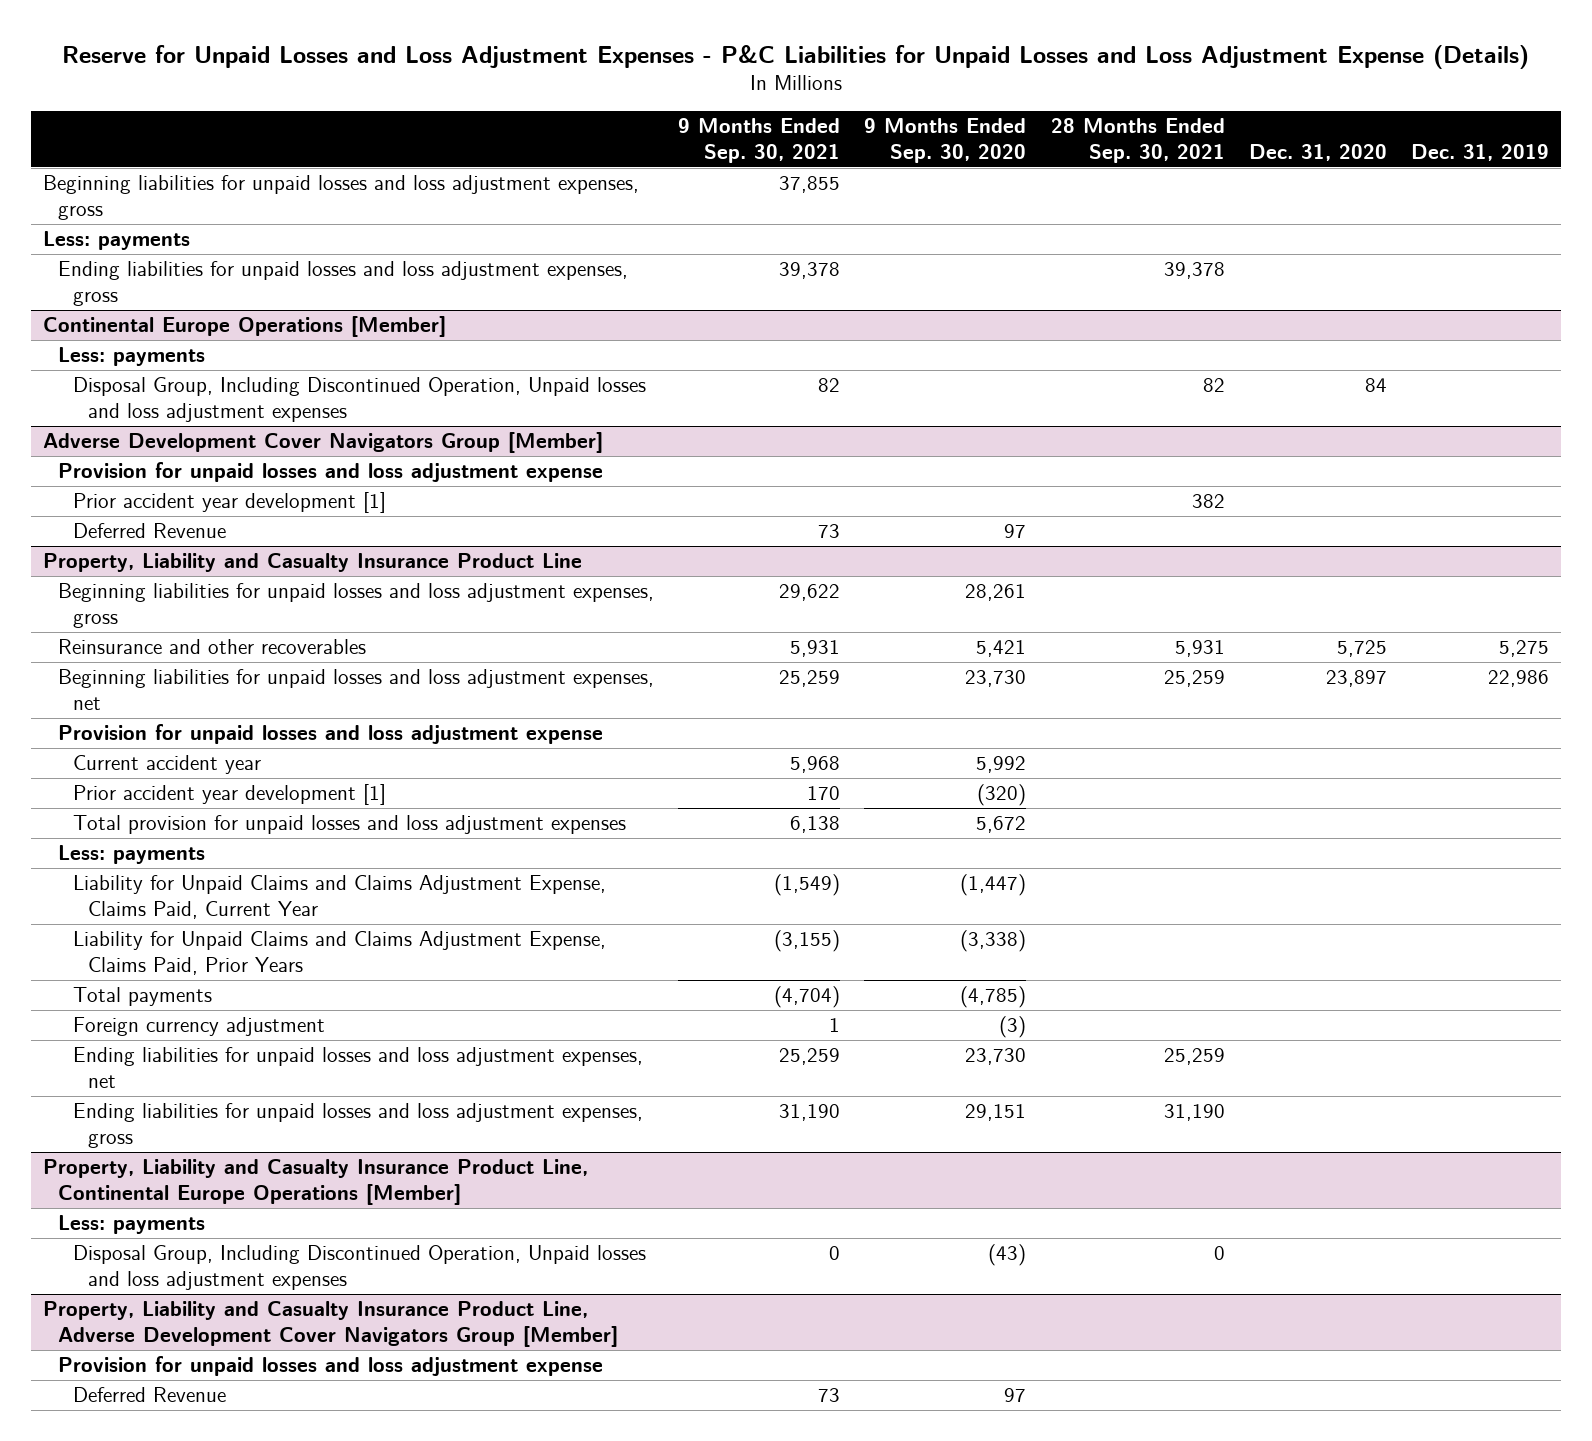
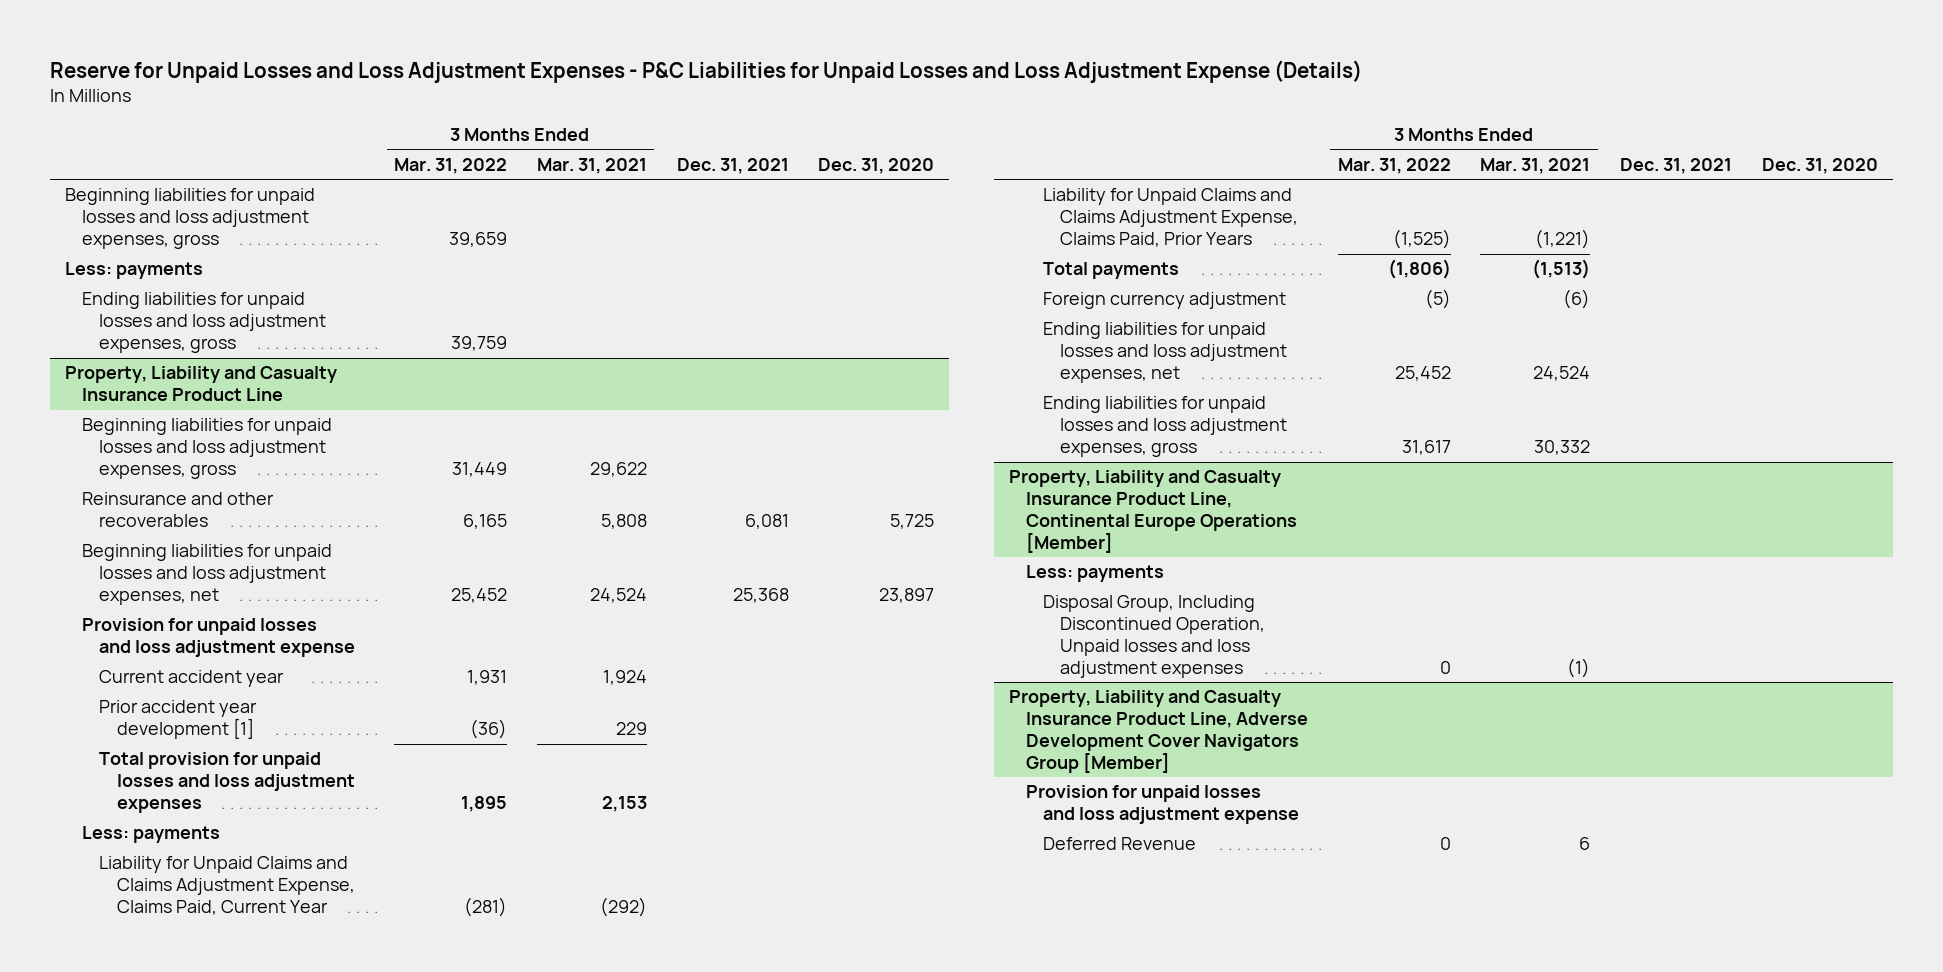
- | 9 Months Ended Sep. 30, 2021 | 9 Months Ended Sep. 30, 2020 | 28 Months Ended Sep. 30, 2021 | Dec. 31, 2020 | Dec. 31, 2019
+ | 3 Months Ended Mar. 31, 2022 | 3 Months Ended Mar. 31, 2021 | Dec. 31, 2021 | Dec. 31, 2020
- Continental Europe Operations [Member]
- Less: payments
- Disposal Group, Including Discontinued Operation, Unpaid losses and loss adjustment expenses | 82 | | 82 | 84 |
- Adverse Development Cover Navigators Group [Member]
- Provision for unpaid losses and loss adjustment expense
- Prior accident year development [1] | | | 382 | |
- Deferred Revenue | 73 | 97 | | |

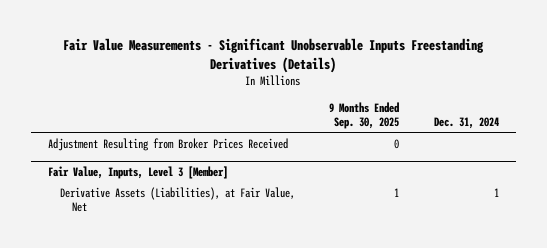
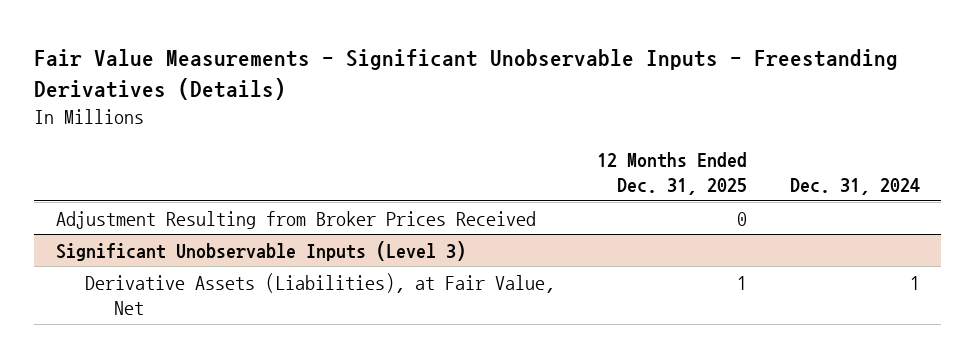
- Fair Value Measurements - Significant Unobservable Inputs Freestanding Derivatives (Details)
+ Fair Value Measurements - Significant Unobservable Inputs - Freestanding Derivatives (Details)
- | 9 Months Ended Sep. 30, 2025 | Dec. 31, 2024
+ | 12 Months Ended Dec. 31, 2025 | Dec. 31, 2024
- Fair Value, Inputs, Level 3 [Member]
+ Significant Unobservable Inputs (Level 3)

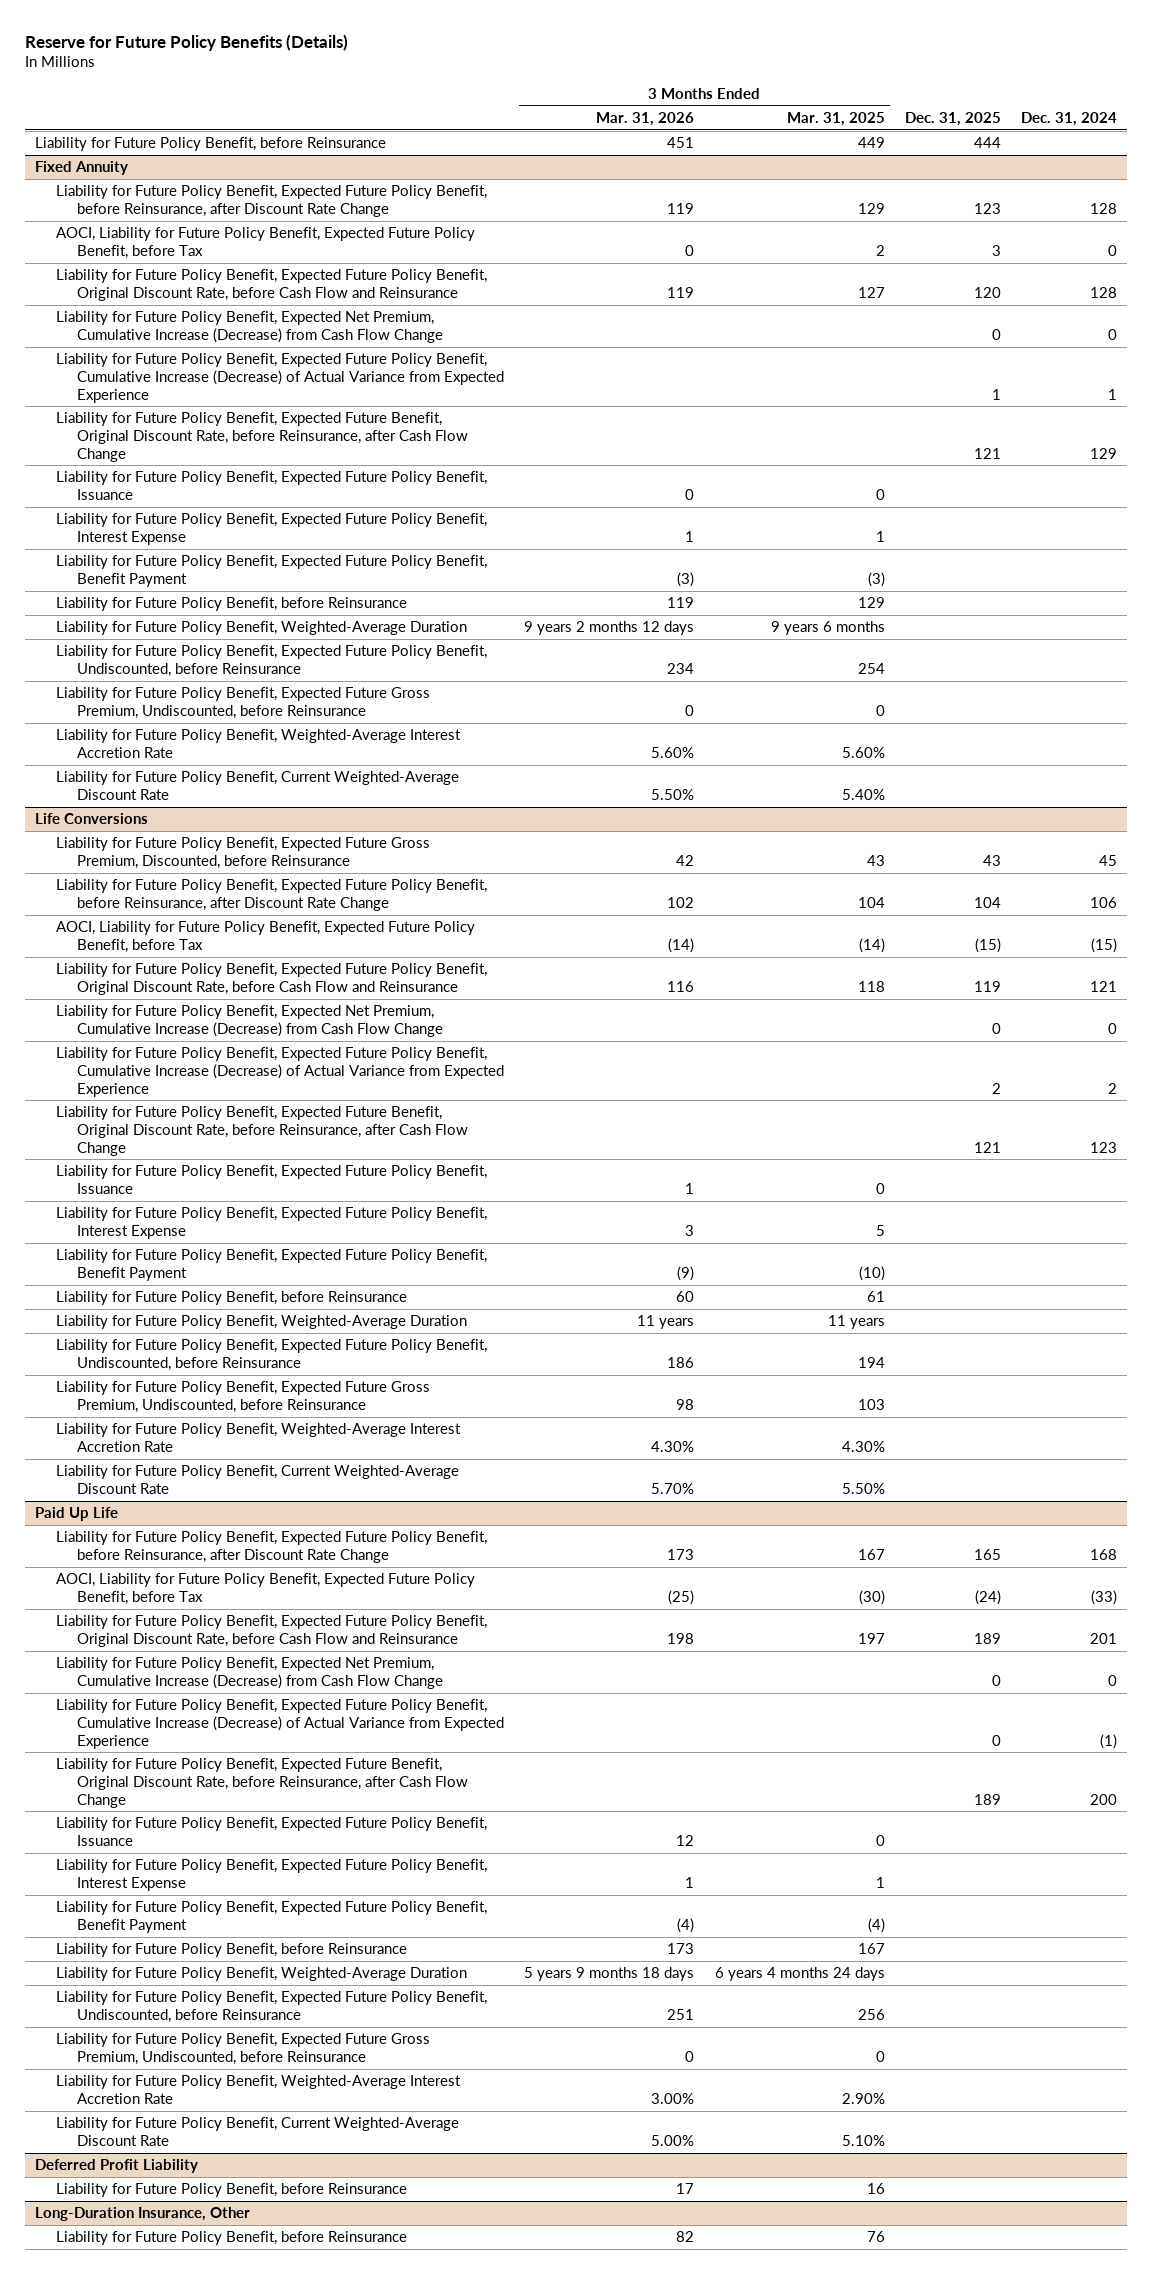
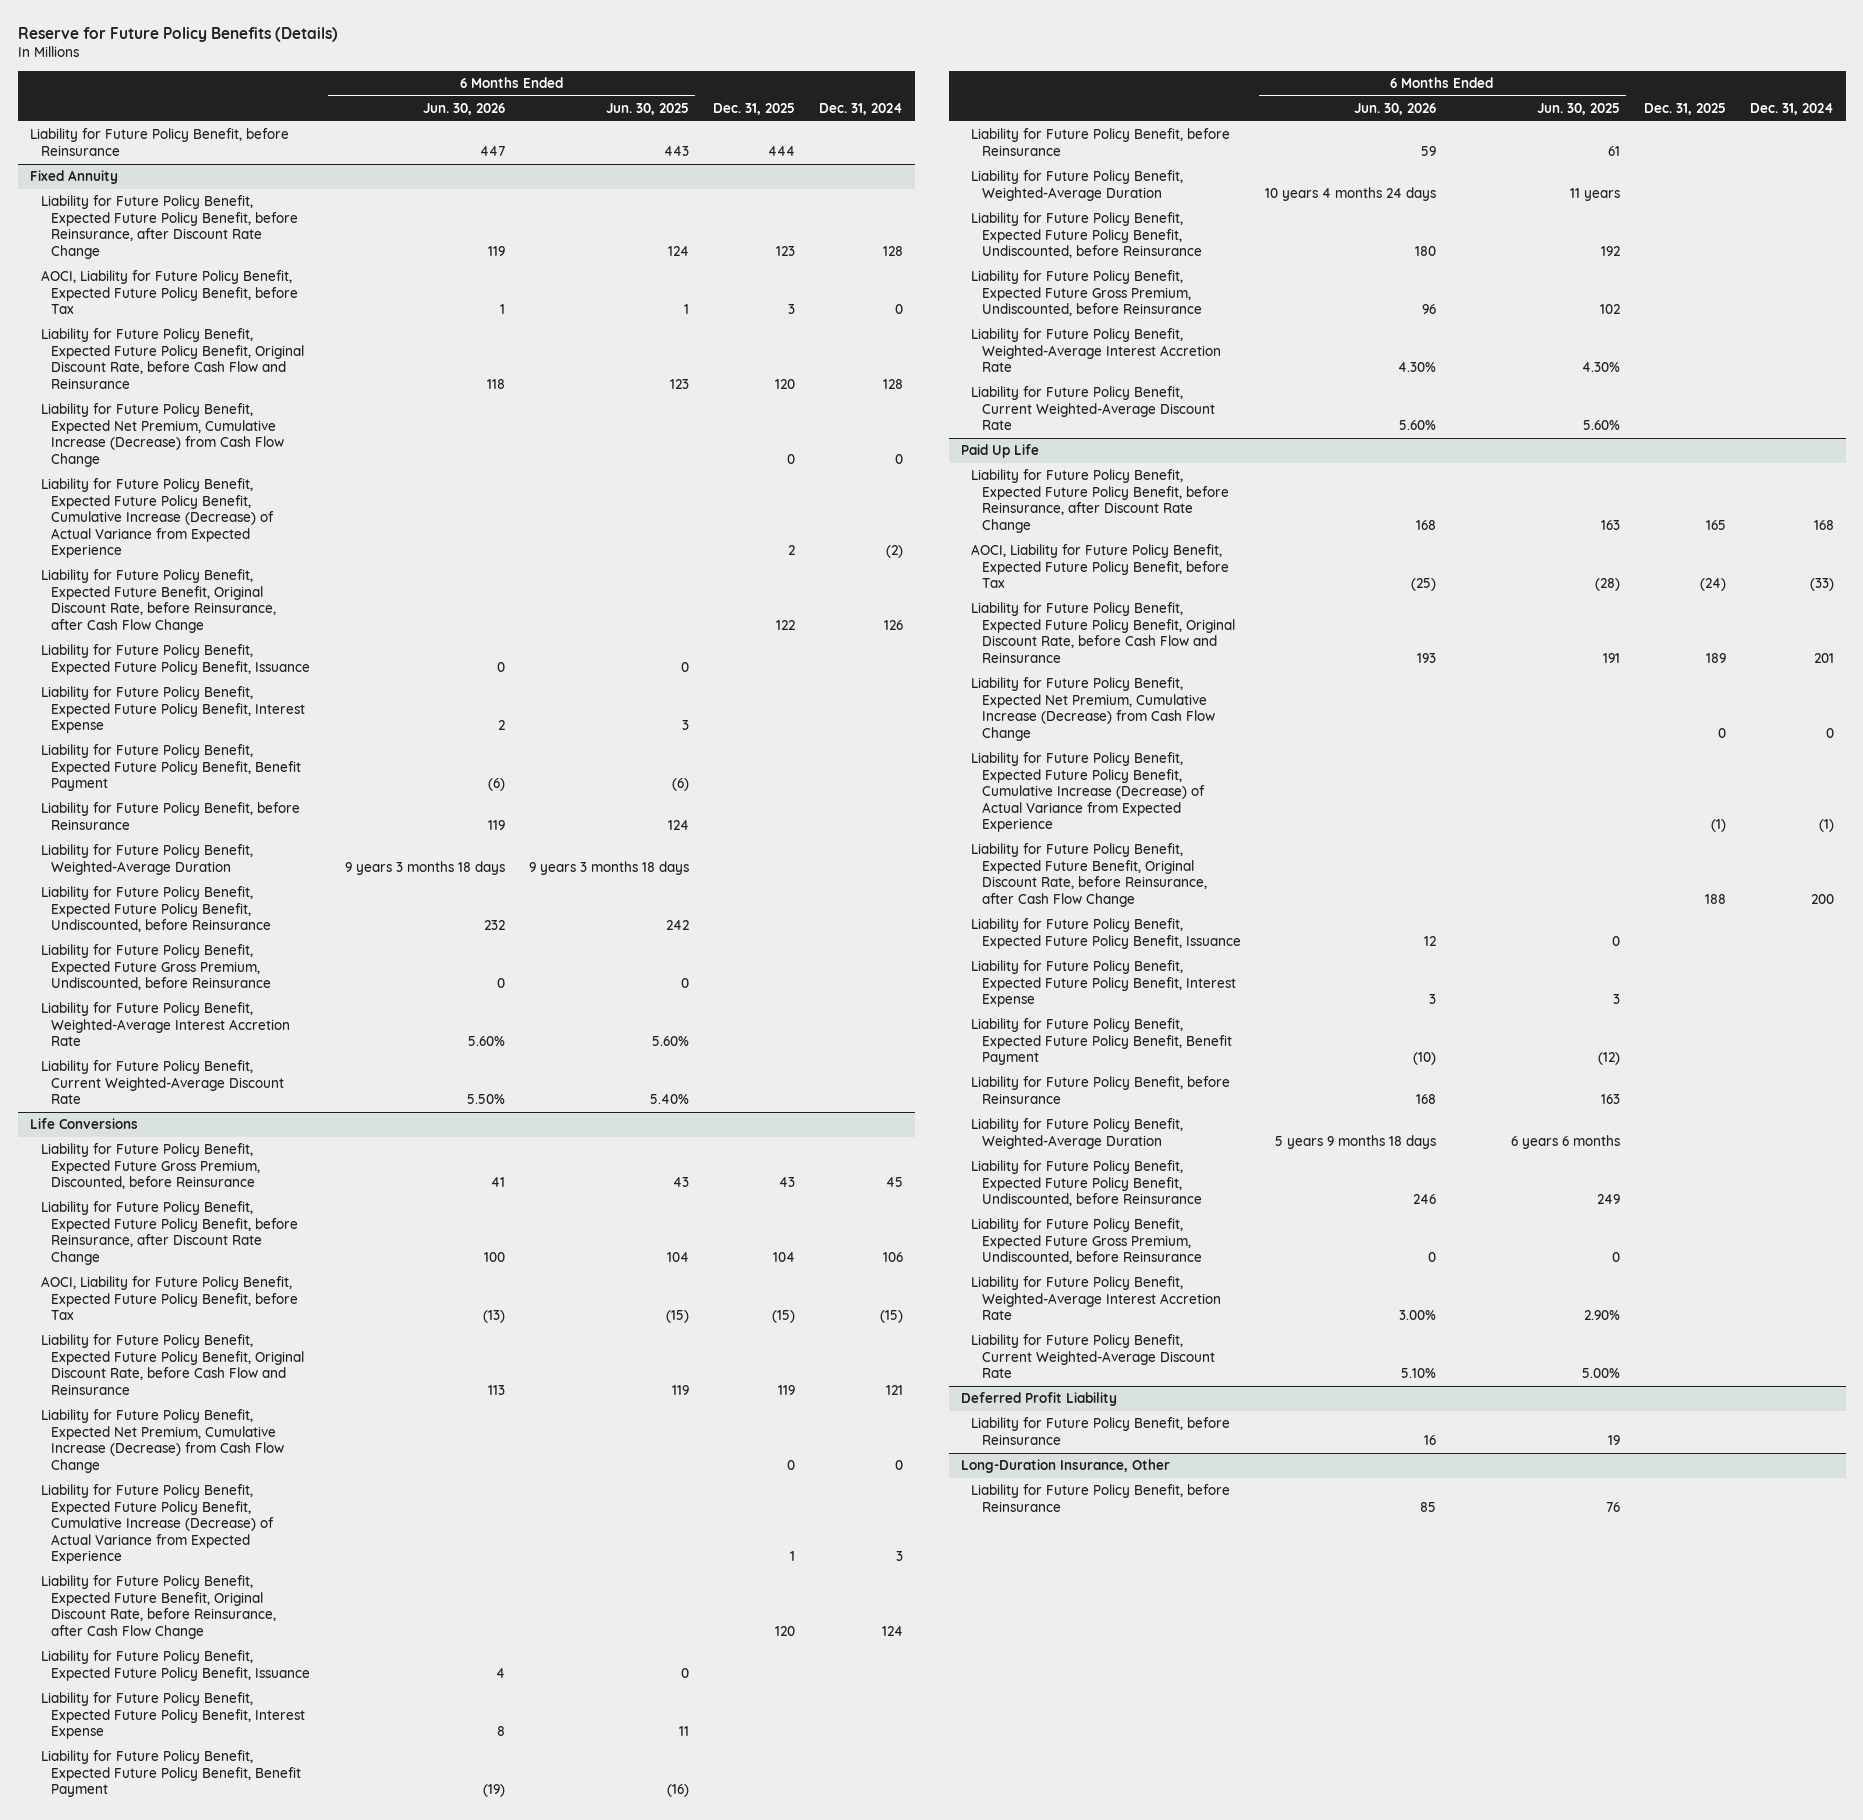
- | 3 Months Ended Mar. 31, 2026 | 3 Months Ended Mar. 31, 2025 | Dec. 31, 2025 | Dec. 31, 2024
+ | 6 Months Ended Jun. 30, 2026 | 6 Months Ended Jun. 30, 2025 | Dec. 31, 2025 | Dec. 31, 2024
@ Fixed Annuity
- Liability for Future Policy Benefit, Expected Future Policy Benefit, Cumulative Increase (Decrease) of Actual Variance from Expected Experience | | | 1 | 1
- Liability for Future Policy Benefit, Expected Future Benefit, Original Discount Rate, before Reinsurance, after Cash Flow Change | | | 121 | 129
+ Liability for Future Policy Benefit, Expected Future Policy Benefit, Cumulative Increase (Decrease) of Actual Variance from Expected Experience | | | 2 | (2)
+ Liability for Future Policy Benefit, Expected Future Benefit, Original Discount Rate, before Reinsurance, after Cash Flow Change | | | 122 | 126
@ Life Conversions
- Liability for Future Policy Benefit, Expected Future Policy Benefit, Cumulative Increase (Decrease) of Actual Variance from Expected Experience | | | 2 | 2
- Liability for Future Policy Benefit, Expected Future Benefit, Original Discount Rate, before Reinsurance, after Cash Flow Change | | | 121 | 123
+ Liability for Future Policy Benefit, Expected Future Policy Benefit, Cumulative Increase (Decrease) of Actual Variance from Expected Experience | | | 1 | 3
+ Liability for Future Policy Benefit, Expected Future Benefit, Original Discount Rate, before Reinsurance, after Cash Flow Change | | | 120 | 124
@ Paid Up Life
- Liability for Future Policy Benefit, Expected Future Policy Benefit, Cumulative Increase (Decrease) of Actual Variance from Expected Experience | | | 0 | (1)
- Liability for Future Policy Benefit, Expected Future Benefit, Original Discount Rate, before Reinsurance, after Cash Flow Change | | | 189 | 200
+ Liability for Future Policy Benefit, Expected Future Policy Benefit, Cumulative Increase (Decrease) of Actual Variance from Expected Experience | | | (1) | (1)
+ Liability for Future Policy Benefit, Expected Future Benefit, Original Discount Rate, before Reinsurance, after Cash Flow Change | | | 188 | 200

